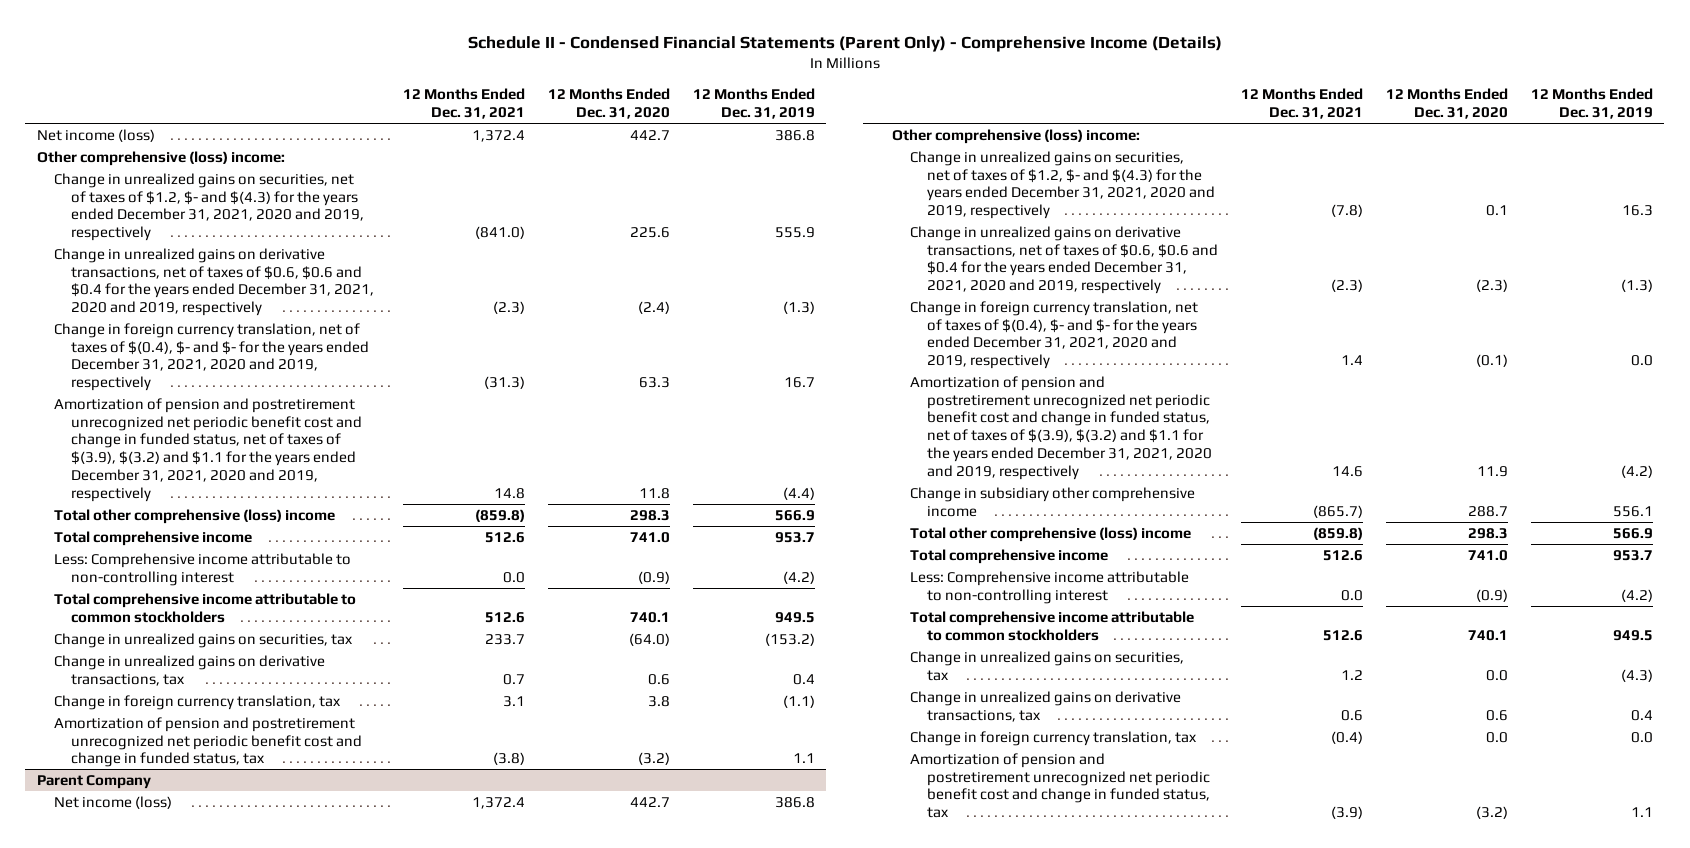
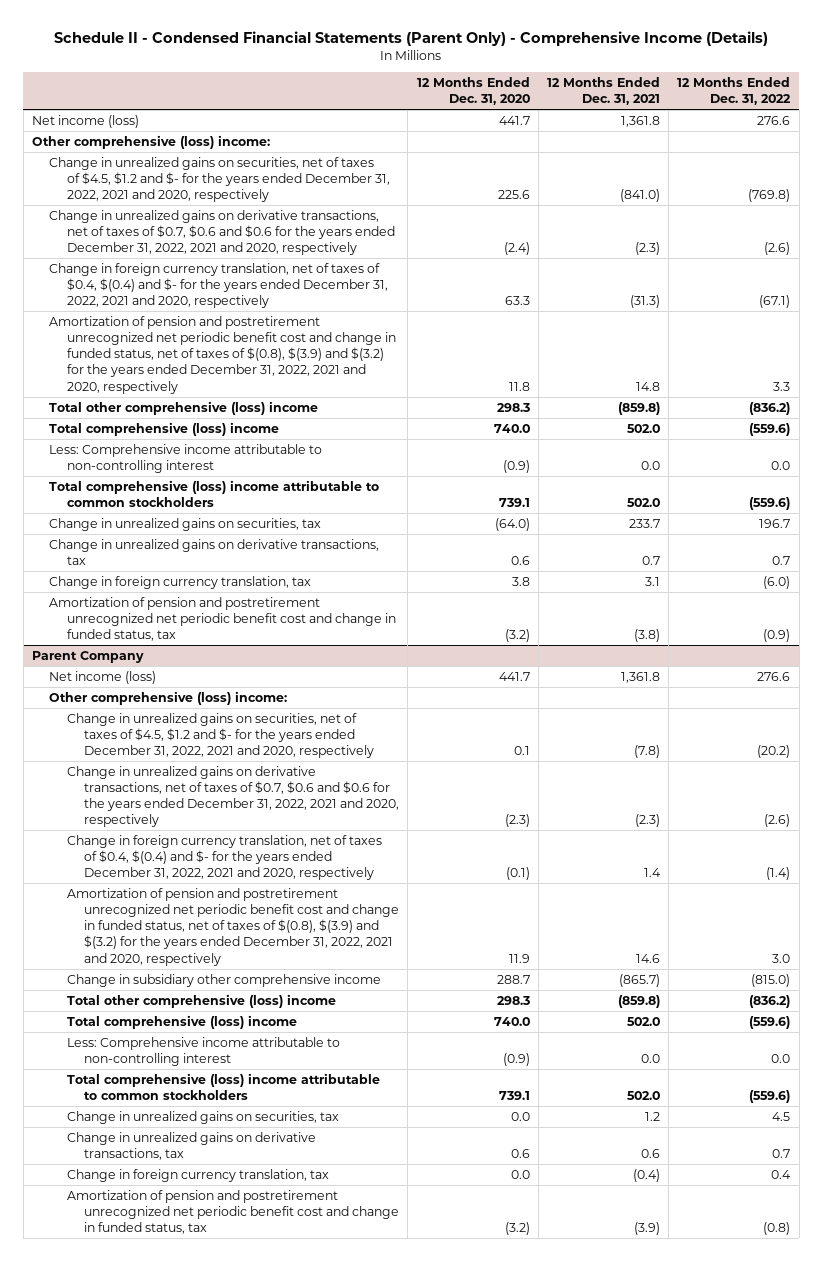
- | 12 Months Ended Dec. 31, 2021 | 12 Months Ended Dec. 31, 2020 | 12 Months Ended Dec. 31, 2019
+ | 12 Months Ended Dec. 31, 2020 | 12 Months Ended Dec. 31, 2021 | 12 Months Ended Dec. 31, 2022
- Net income (loss) | 1,372.4 | 442.7 | 386.8
+ Net income (loss) | 441.7 | 1,361.8 | 276.6
- Change in unrealized gains on securities, net of taxes of $1.2, $- and $(4.3) for the years ended December 31, 2021, 2020 and 2019, respectively | (841.0) | 225.6 | 555.9
- Change in unrealized gains on derivative transactions, net of taxes of $0.6, $0.6 and $0.4 for the years ended December 31, 2021, 2020 and 2019, respectively | (2.3) | (2.4) | (1.3)
- Change in foreign currency translation, net of taxes of $(0.4), $- and $- for the years ended December 31, 2021, 2020 and 2019, respectively | (31.3) | 63.3 | 16.7
- Amortization of pension and postretirement unrecognized net periodic benefit cost and change in funded status, net of taxes of $(3.9), $(3.2) and $1.1 for the years ended December 31, 2021, 2020 and 2019, respectively | 14.8 | 11.8 | (4.4)
+ Change in unrealized gains on securities, net of taxes of $4.5, $1.2 and $- for the years ended December 31, 2022, 2021 and 2020, respectively | 225.6 | (841.0) | (769.8)
+ Change in unrealized gains on derivative transactions, net of taxes of $0.7, $0.6 and $0.6 for the years ended December 31, 2022, 2021 and 2020, respectively | (2.4) | (2.3) | (2.6)
+ Change in foreign currency translation, net of taxes of $0.4, $(0.4) and $- for the years ended December 31, 2022, 2021 and 2020, respectively | 63.3 | (31.3) | (67.1)
+ Amortization of pension and postretirement unrecognized net periodic benefit cost and change in funded status, net of taxes of $(0.8), $(3.9) and $(3.2) for the years ended December 31, 2022, 2021 and 2020, respectively | 11.8 | 14.8 | 3.3
- Total comprehensive income | 512.6 | 741.0 | 953.7
+ Total comprehensive (loss) income | 740.0 | 502.0 | (559.6)
- Total comprehensive income attributable to common stockholders | 512.6 | 740.1 | 949.5
+ Total comprehensive (loss) income attributable to common stockholders | 739.1 | 502.0 | (559.6)
@ Parent Company
- Net income (loss) | 1,372.4 | 442.7 | 386.8
+ Net income (loss) | 441.7 | 1,361.8 | 276.6
- Change in unrealized gains on securities, net of taxes of $1.2, $- and $(4.3) for the years ended December 31, 2021, 2020 and 2019, respectively | (7.8) | 0.1 | 16.3
- Change in unrealized gains on derivative transactions, net of taxes of $0.6, $0.6 and $0.4 for the years ended December 31, 2021, 2020 and 2019, respectively | (2.3) | (2.3) | (1.3)
- Change in foreign currency translation, net of taxes of $(0.4), $- and $- for the years ended December 31, 2021, 2020 and 2019, respectively | 1.4 | (0.1) | 0.0
- Amortization of pension and postretirement unrecognized net periodic benefit cost and change in funded status, net of taxes of $(3.9), $(3.2) and $1.1 for the years ended December 31, 2021, 2020 and 2019, respectively | 14.6 | 11.9 | (4.2)
+ Change in unrealized gains on securities, net of taxes of $4.5, $1.2 and $- for the years ended December 31, 2022, 2021 and 2020, respectively | 0.1 | (7.8) | (20.2)
+ Change in unrealized gains on derivative transactions, net of taxes of $0.7, $0.6 and $0.6 for the years ended December 31, 2022, 2021 and 2020, respectively | (2.3) | (2.3) | (2.6)
+ Change in foreign currency translation, net of taxes of $0.4, $(0.4) and $- for the years ended December 31, 2022, 2021 and 2020, respectively | (0.1) | 1.4 | (1.4)
+ Amortization of pension and postretirement unrecognized net periodic benefit cost and change in funded status, net of taxes of $(0.8), $(3.9) and $(3.2) for the years ended December 31, 2022, 2021 and 2020, respectively | 11.9 | 14.6 | 3.0
- Total comprehensive income | 512.6 | 741.0 | 953.7
+ Total comprehensive (loss) income | 740.0 | 502.0 | (559.6)
- Total comprehensive income attributable to common stockholders | 512.6 | 740.1 | 949.5
+ Total comprehensive (loss) income attributable to common stockholders | 739.1 | 502.0 | (559.6)

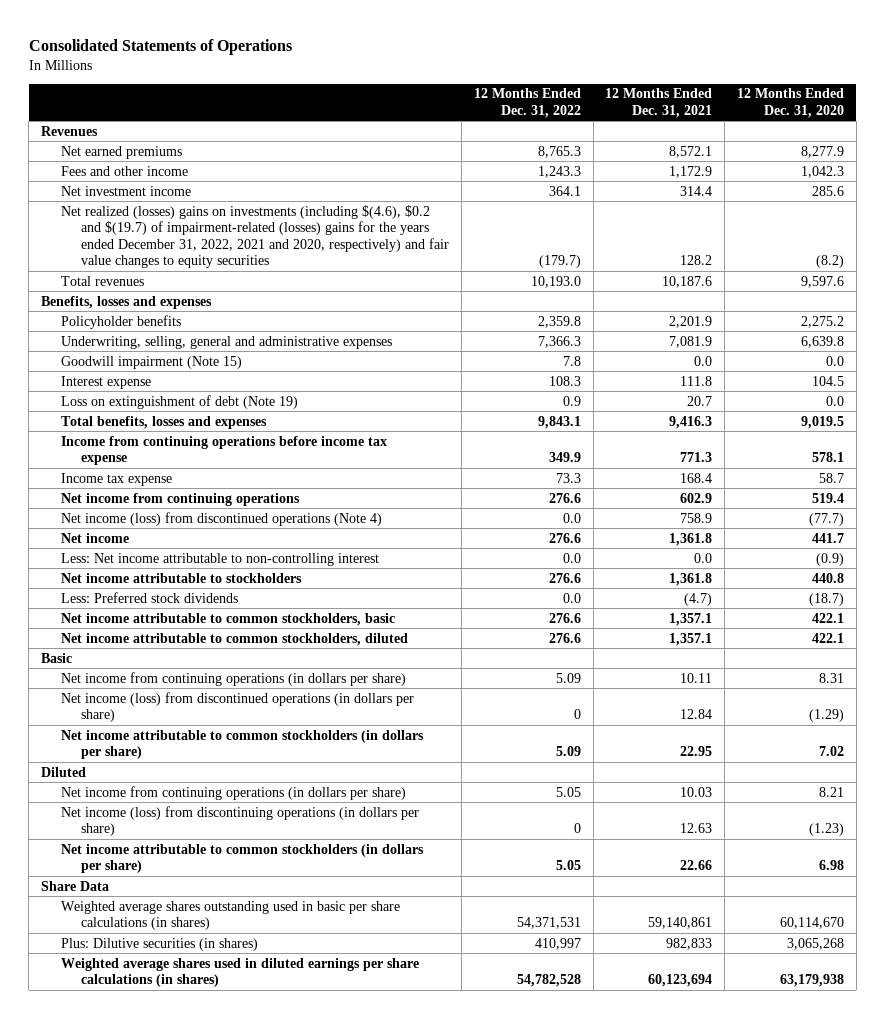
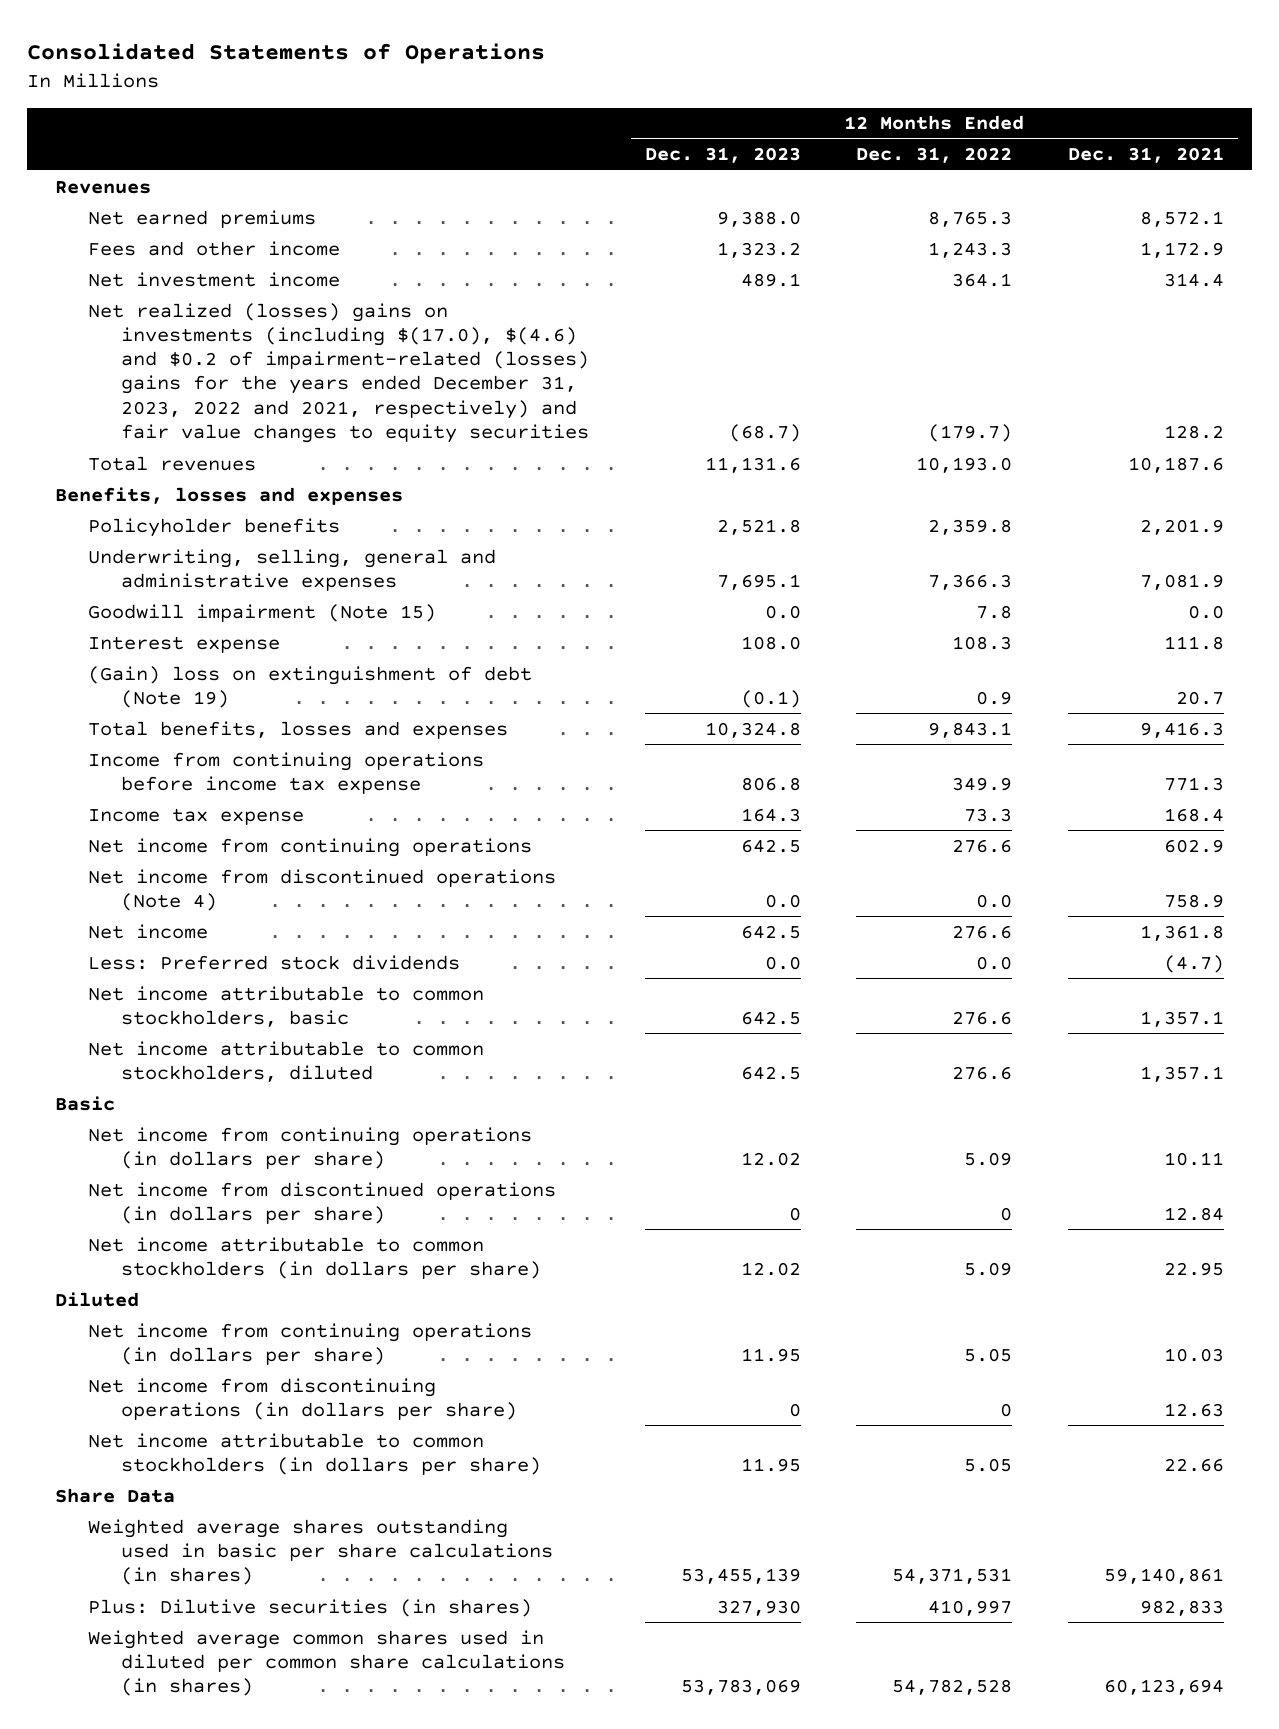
- | 12 Months Ended Dec. 31, 2022 | 12 Months Ended Dec. 31, 2021 | 12 Months Ended Dec. 31, 2020
+ | 12 Months Ended Dec. 31, 2023 | 12 Months Ended Dec. 31, 2022 | 12 Months Ended Dec. 31, 2021
- Net realized (losses) gains on investments (including $(4.6), $0.2 and $(19.7) of impairment-related (losses) gains for the years ended December 31, 2022, 2021 and 2020, respectively) and fair value changes to equity securities | (179.7) | 128.2 | (8.2)
+ Net realized (losses) gains on investments (including $(17.0), $(4.6) and $0.2 of impairment-related (losses) gains for the years ended December 31, 2023, 2022 and 2021, respectively) and fair value changes to equity securities | (68.7) | (179.7) | 128.2
- Loss on extinguishment of debt (Note 19) | 0.9 | 20.7 | 0.0
+ (Gain) loss on extinguishment of debt (Note 19) | (0.1) | 0.9 | 20.7
- Net income (loss) from discontinued operations (Note 4) | 0.0 | 758.9 | (77.7)
+ Net income from discontinued operations (Note 4) | 0.0 | 0.0 | 758.9
- Less: Net income attributable to non-controlling interest | 0.0 | 0.0 | (0.9)
- Net income attributable to stockholders | 276.6 | 1,361.8 | 440.8
- Net income (loss) from discontinued operations (in dollars per share) | 0 | 12.84 | (1.29)
+ Net income from discontinued operations (in dollars per share) | 0 | 0 | 12.84
- Net income (loss) from discontinuing operations (in dollars per share) | 0 | 12.63 | (1.23)
+ Net income from discontinuing operations (in dollars per share) | 0 | 0 | 12.63
- Weighted average shares used in diluted earnings per share calculations (in shares) | 54,782,528 | 60,123,694 | 63,179,938
+ Weighted average common shares used in diluted per common share calculations (in shares) | 53,783,069 | 54,782,528 | 60,123,694

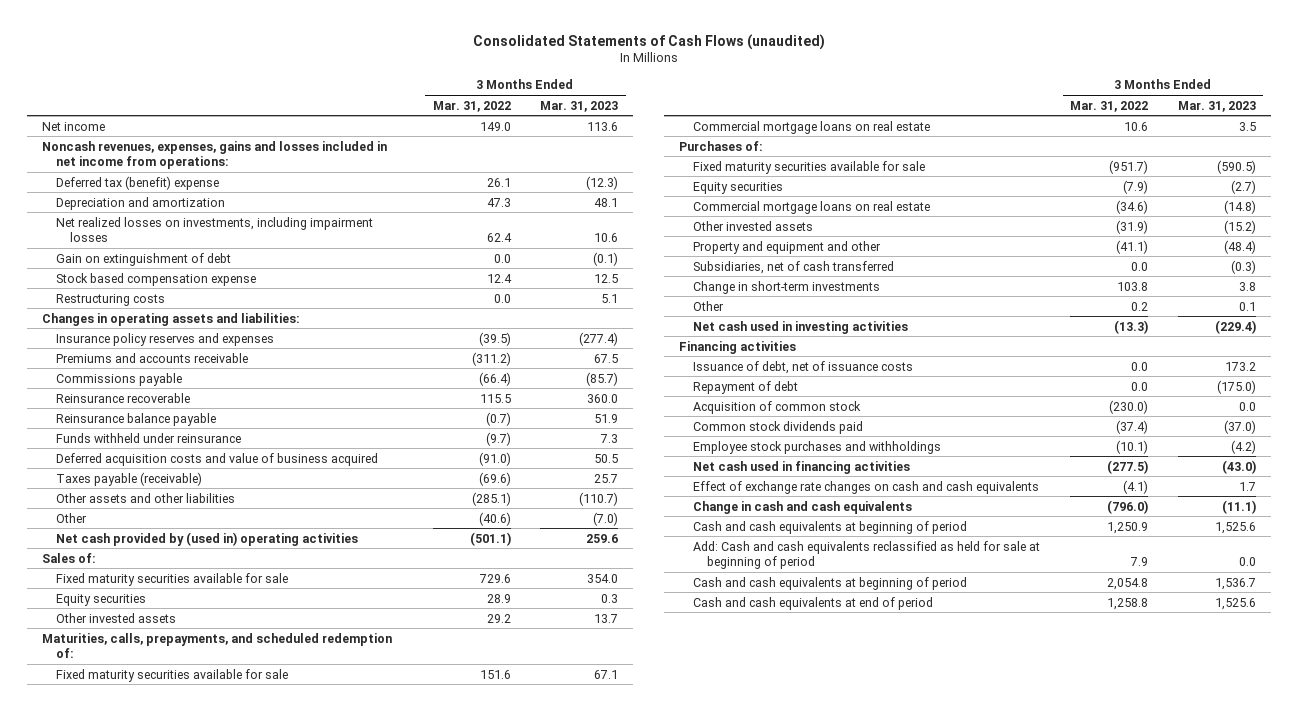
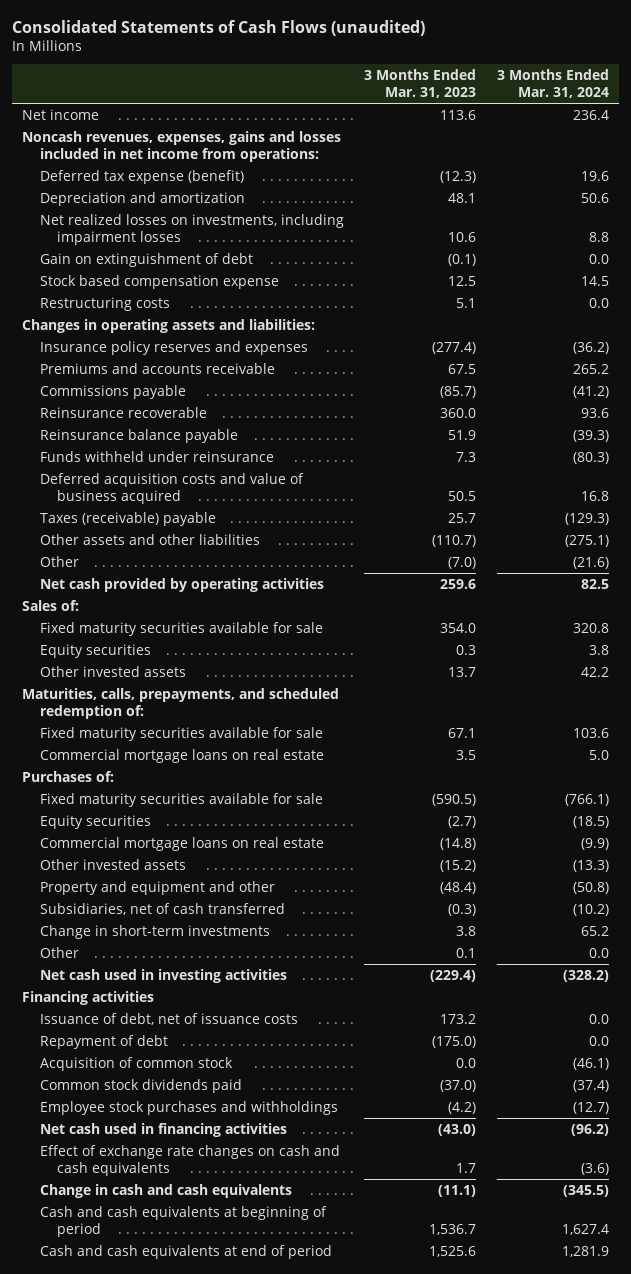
- | 3 Months Ended Mar. 31, 2022 | 3 Months Ended Mar. 31, 2023
+ | 3 Months Ended Mar. 31, 2023 | 3 Months Ended Mar. 31, 2024
- Deferred tax (benefit) expense | 26.1 | (12.3)
+ Deferred tax expense (benefit) | (12.3) | 19.6
- Taxes payable (receivable) | (69.6) | 25.7
+ Taxes (receivable) payable | 25.7 | (129.3)
- Net cash provided by (used in) operating activities | (501.1) | 259.6
+ Net cash provided by operating activities | 259.6 | 82.5
- Cash and cash equivalents at beginning of period | 1,250.9 | 1,525.6
- Add: Cash and cash equivalents reclassified as held for sale at beginning of period | 7.9 | 0.0

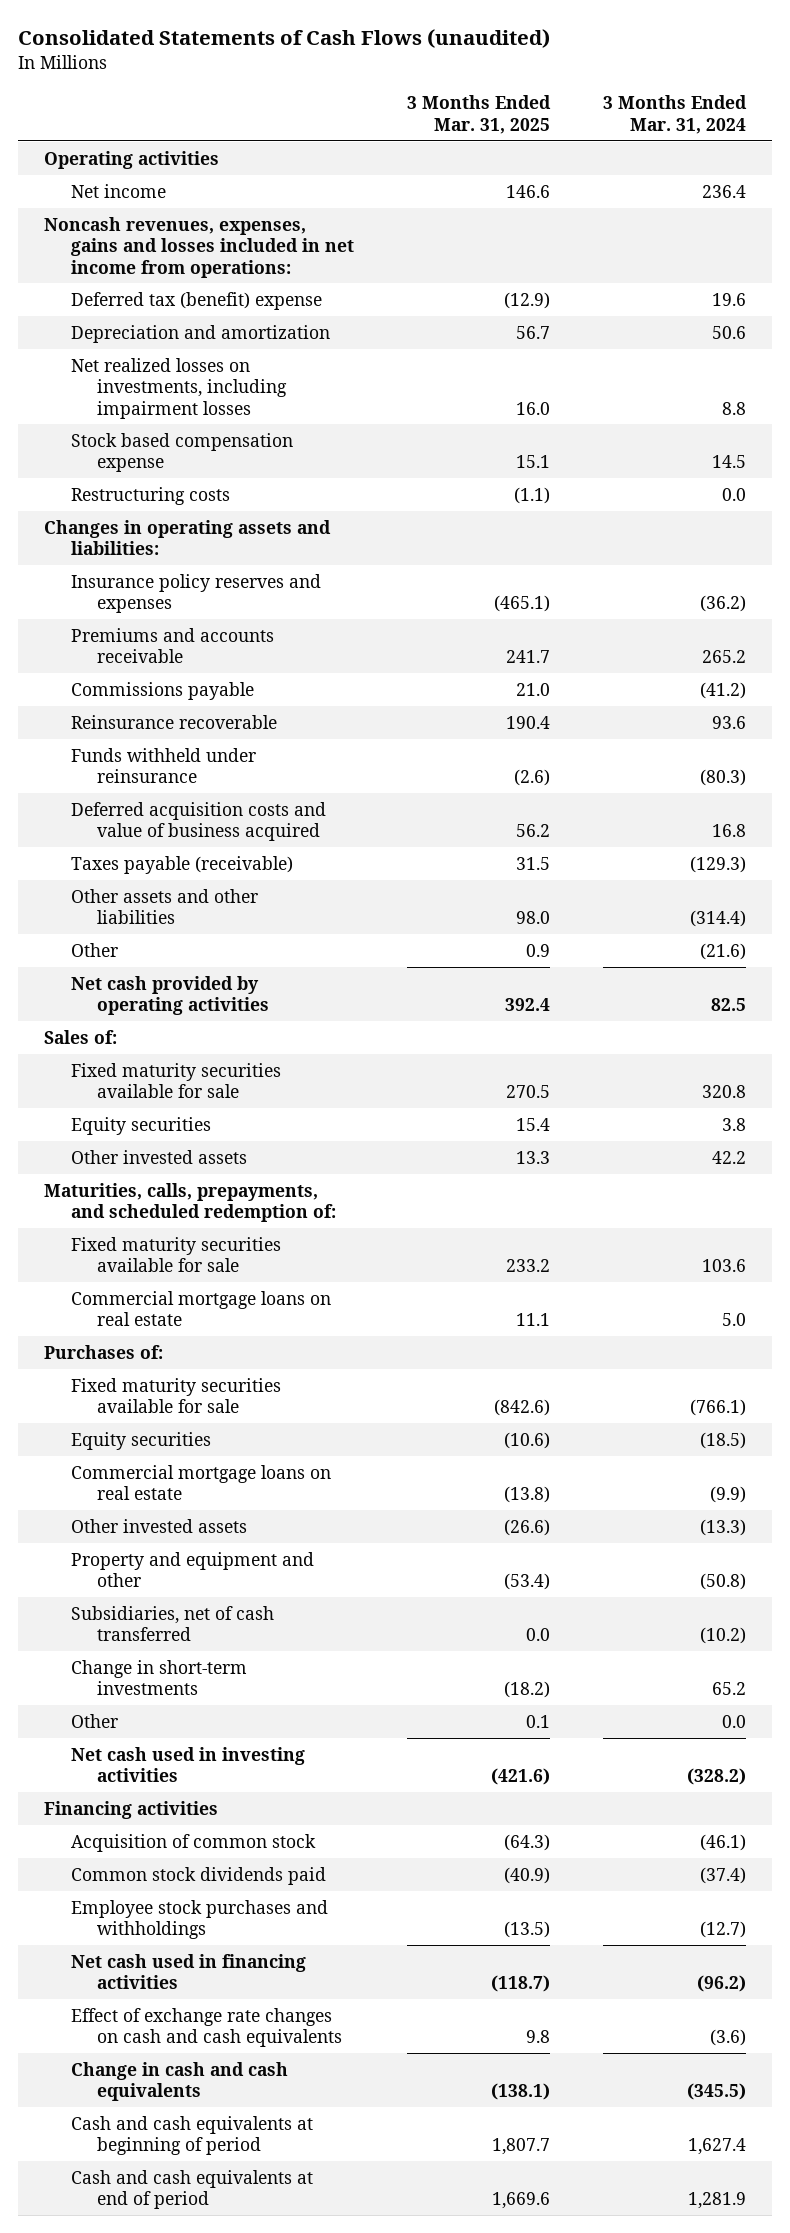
- | 3 Months Ended Mar. 31, 2023 | 3 Months Ended Mar. 31, 2024
+ | 3 Months Ended Mar. 31, 2025 | 3 Months Ended Mar. 31, 2024
+ Operating activities
- Deferred tax expense (benefit) | (12.3) | 19.6
+ Deferred tax (benefit) expense | (12.9) | 19.6
- Gain on extinguishment of debt | (0.1) | 0.0
- Reinsurance balance payable | 51.9 | (39.3)
- Taxes (receivable) payable | 25.7 | (129.3)
- Other assets and other liabilities | (110.7) | (275.1)
+ Taxes payable (receivable) | 31.5 | (129.3)
+ Other assets and other liabilities | 98.0 | (314.4)
- Issuance of debt, net of issuance costs | 173.2 | 0.0
- Repayment of debt | (175.0) | 0.0

